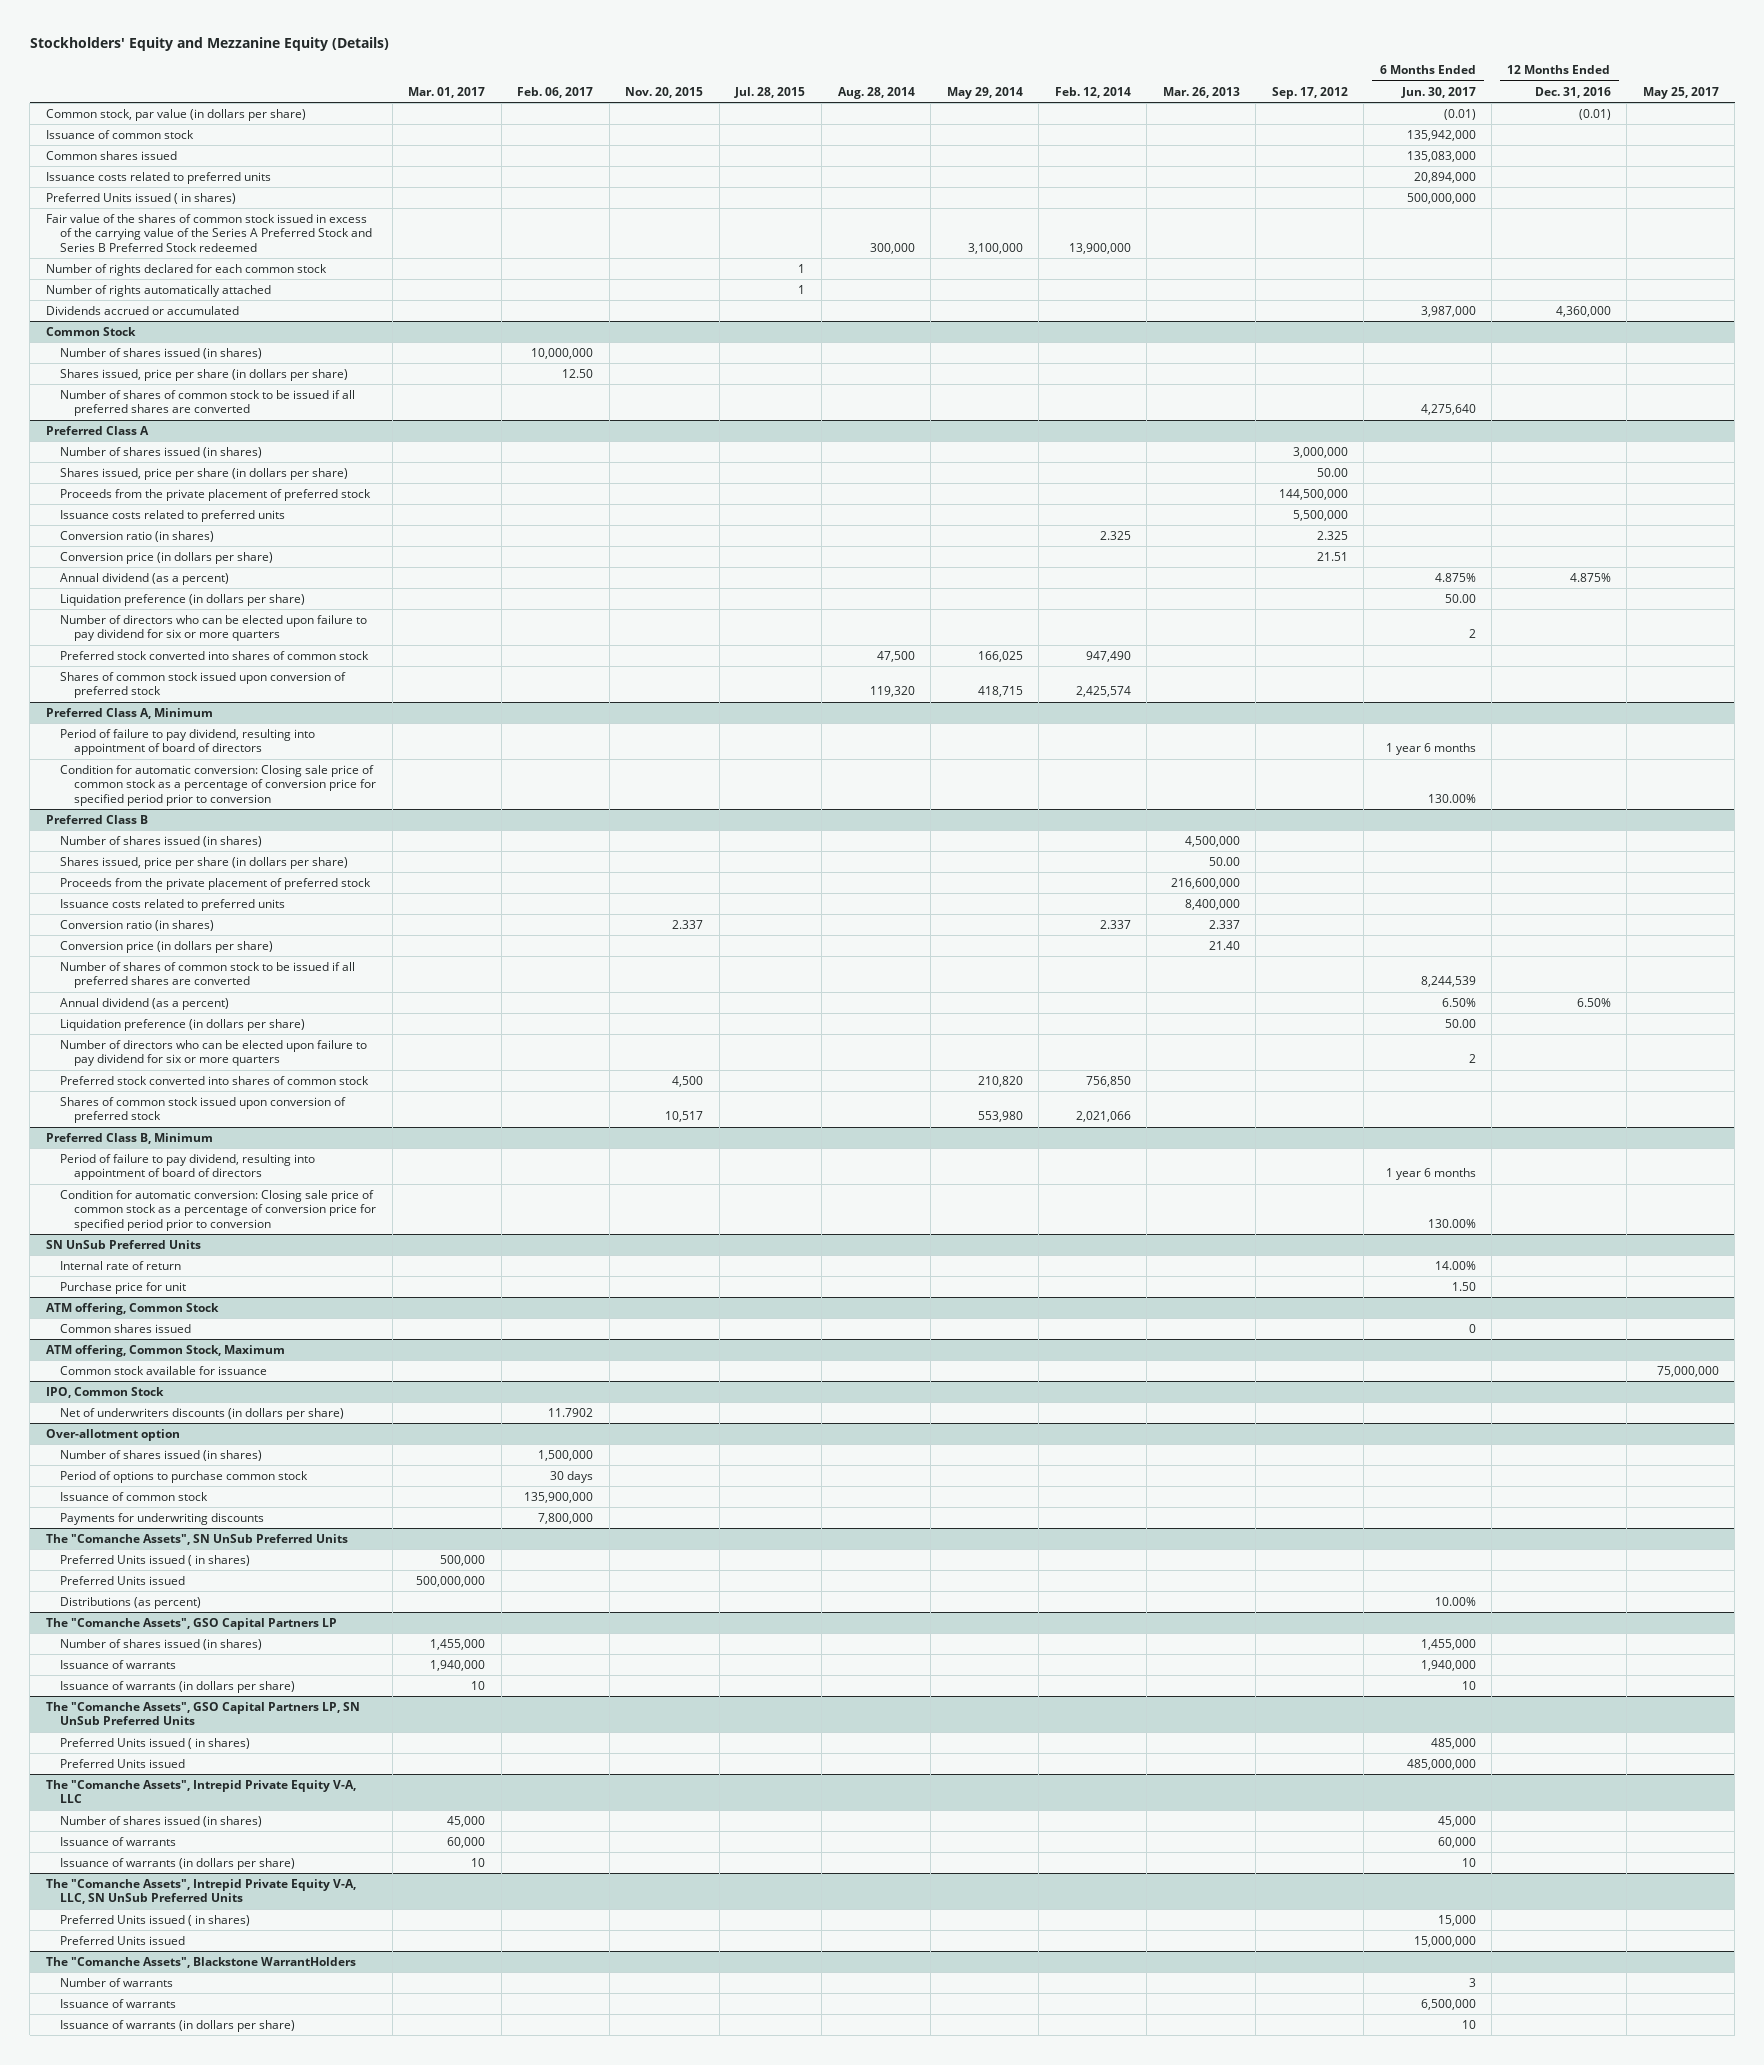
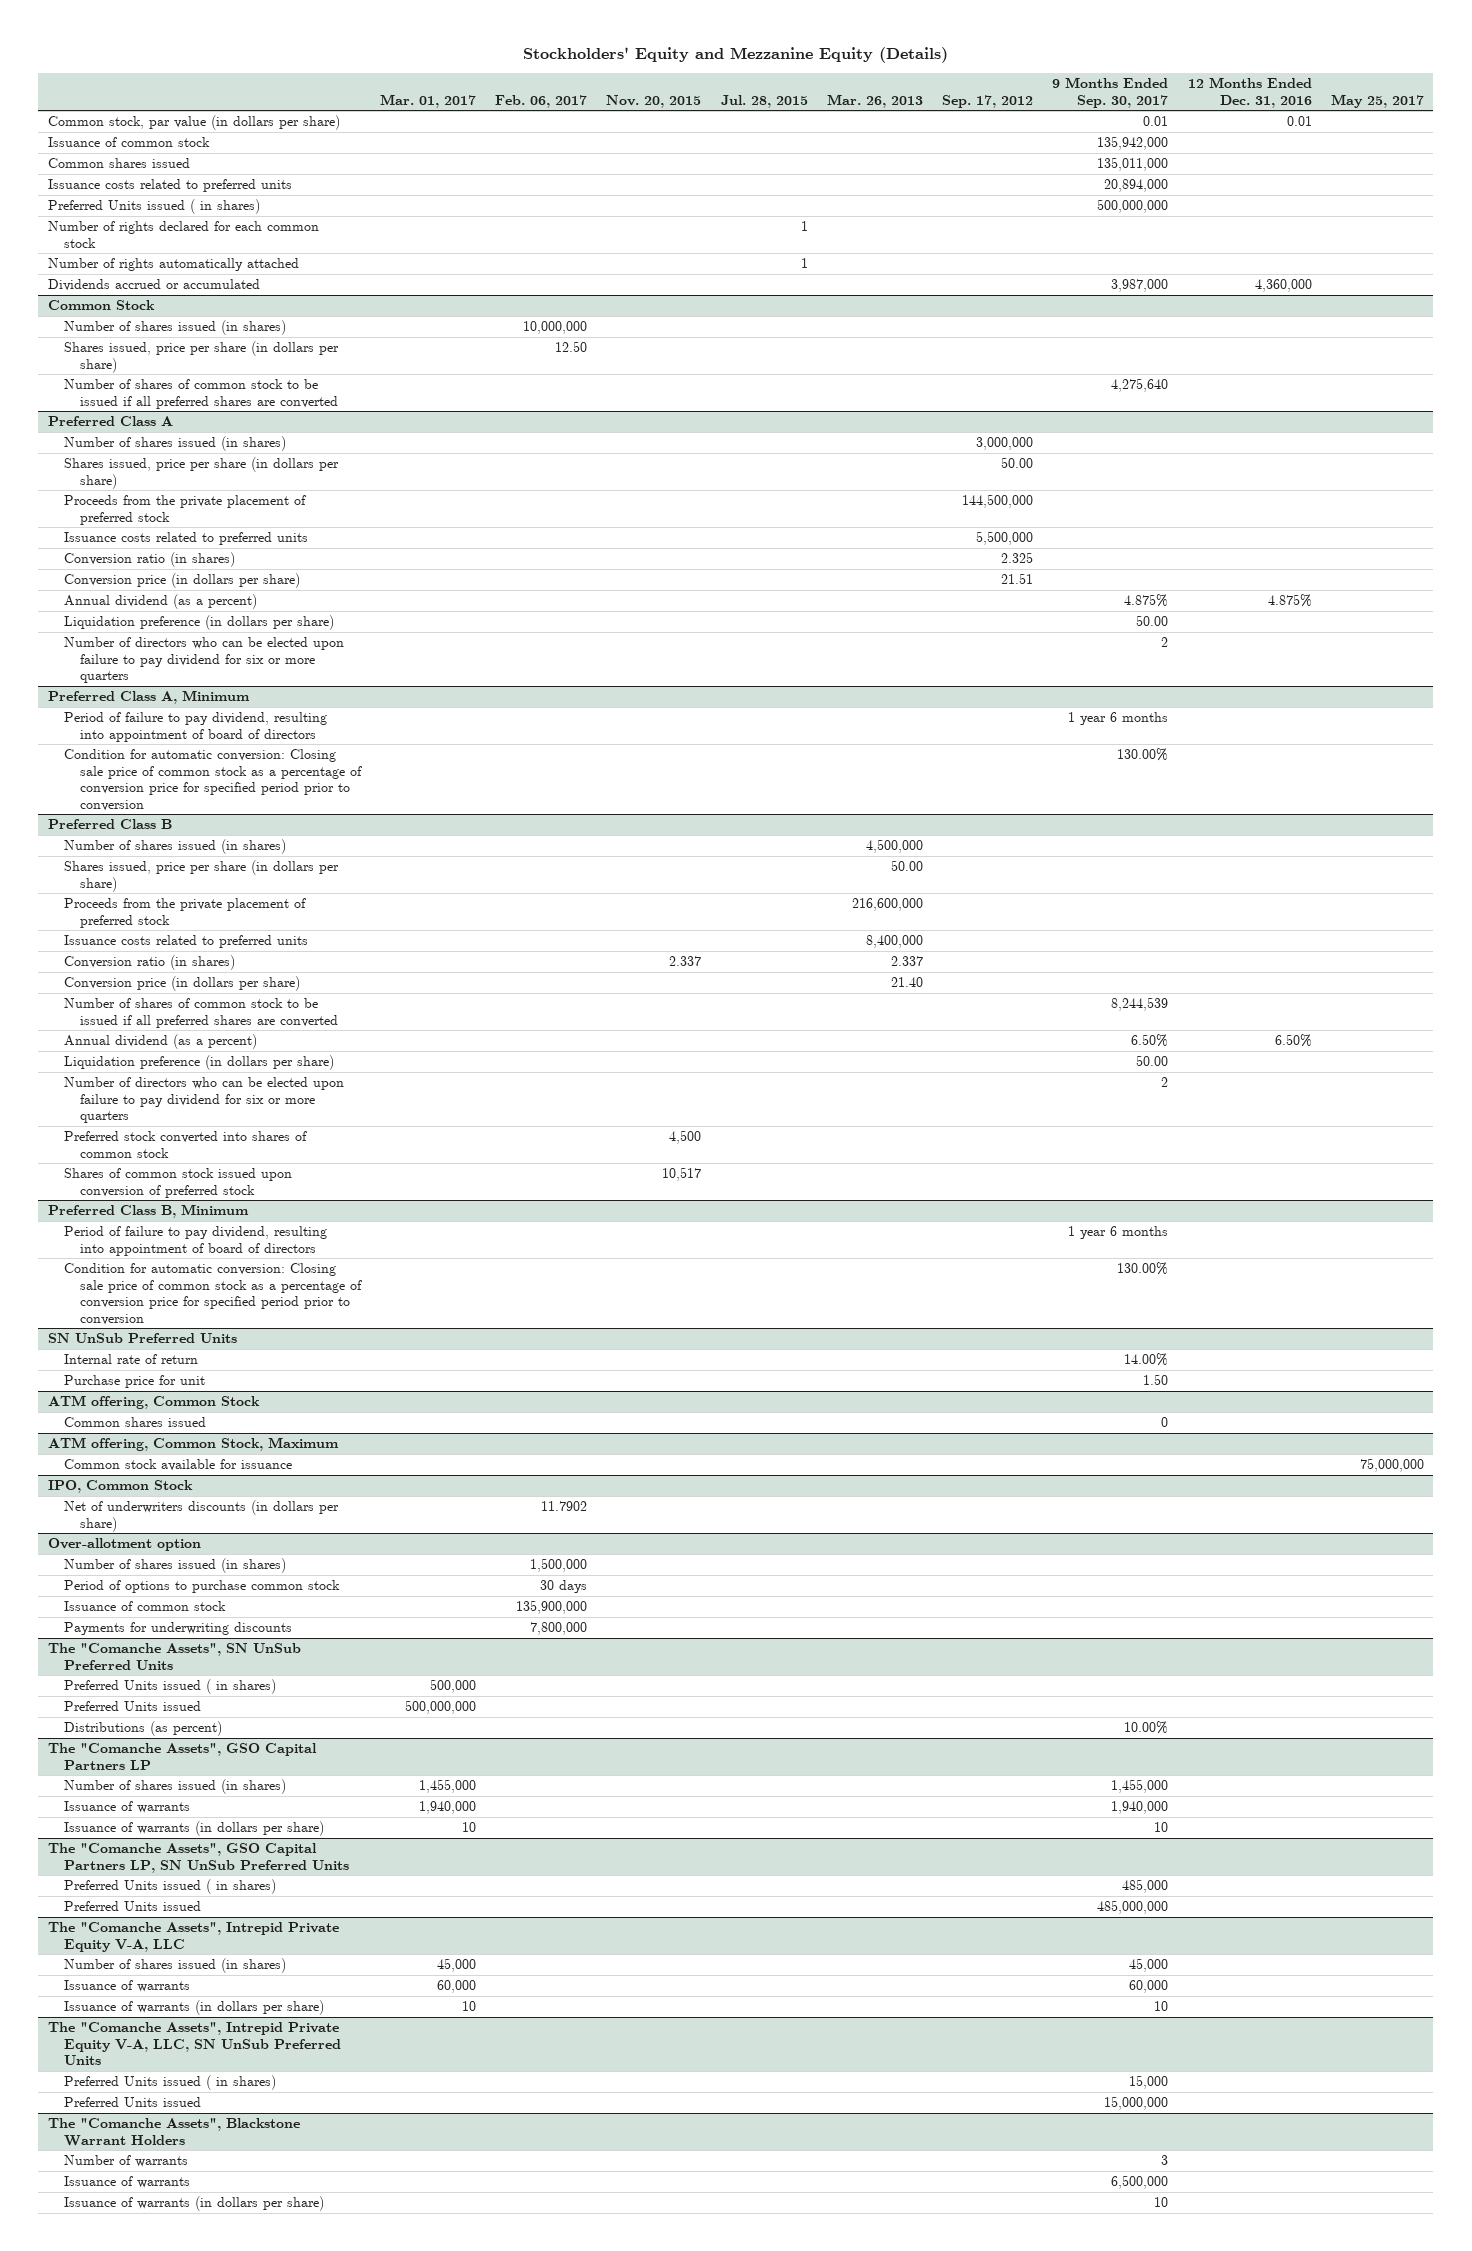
- | Mar. 01, 2017 | Feb. 06, 2017 | Nov. 20, 2015 | Jul. 28, 2015 | Aug. 28, 2014 | May 29, 2014 | Feb. 12, 2014 | Mar. 26, 2013 | Sep. 17, 2012 | 6 Months Ended Jun. 30, 2017 | 12 Months Ended Dec. 31, 2016 | May 25, 2017
+ | Mar. 01, 2017 | Feb. 06, 2017 | Nov. 20, 2015 | Jul. 28, 2015 | Mar. 26, 2013 | Sep. 17, 2012 | 9 Months Ended Sep. 30, 2017 | 12 Months Ended Dec. 31, 2016 | May 25, 2017
- Common stock, par value (in dollars per share) | | | | | | | | | | (0.01) | (0.01) |
+ Common stock, par value (in dollars per share) | | | | | | | 0.01 | 0.01 |
- Fair value of the shares of common stock issued in excess of the carrying value of the Series A Preferred Stock and Series B Preferred Stock redeemed | | | | | 300,000 | 3,100,000 | 13,900,000 | | | | |
@ Preferred Class A
- Preferred stock converted into shares of common stock | | | | | 47,500 | 166,025 | 947,490 | | | | |
- Shares of common stock issued upon conversion of preferred stock | | | | | 119,320 | 418,715 | 2,425,574 | | | | |
- The "Comanche Assets", Blackstone WarrantHolders
+ The "Comanche Assets", Blackstone Warrant Holders

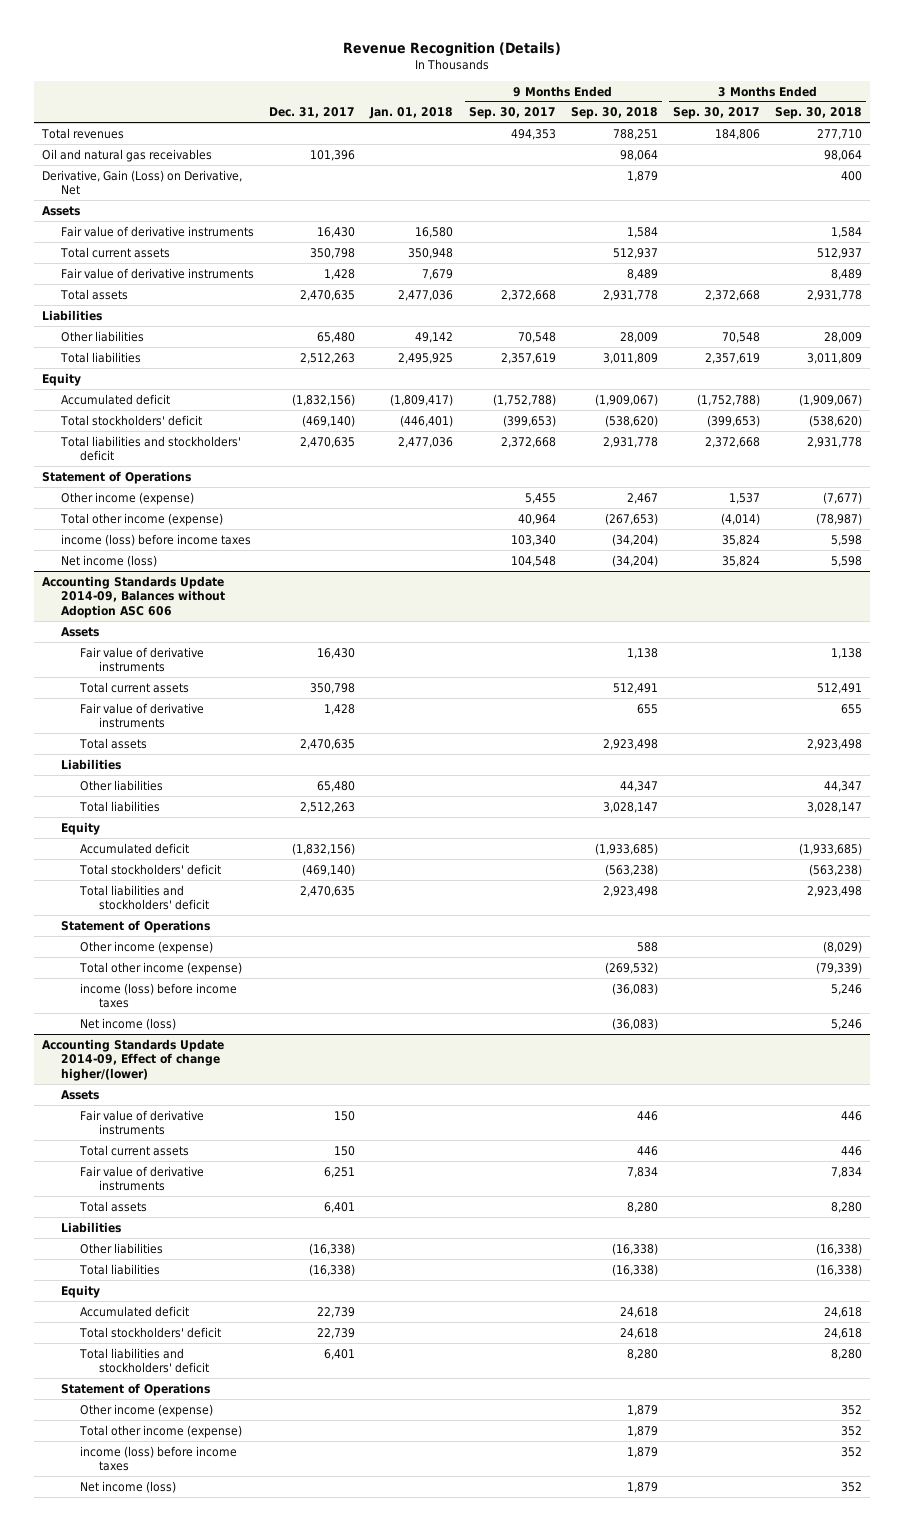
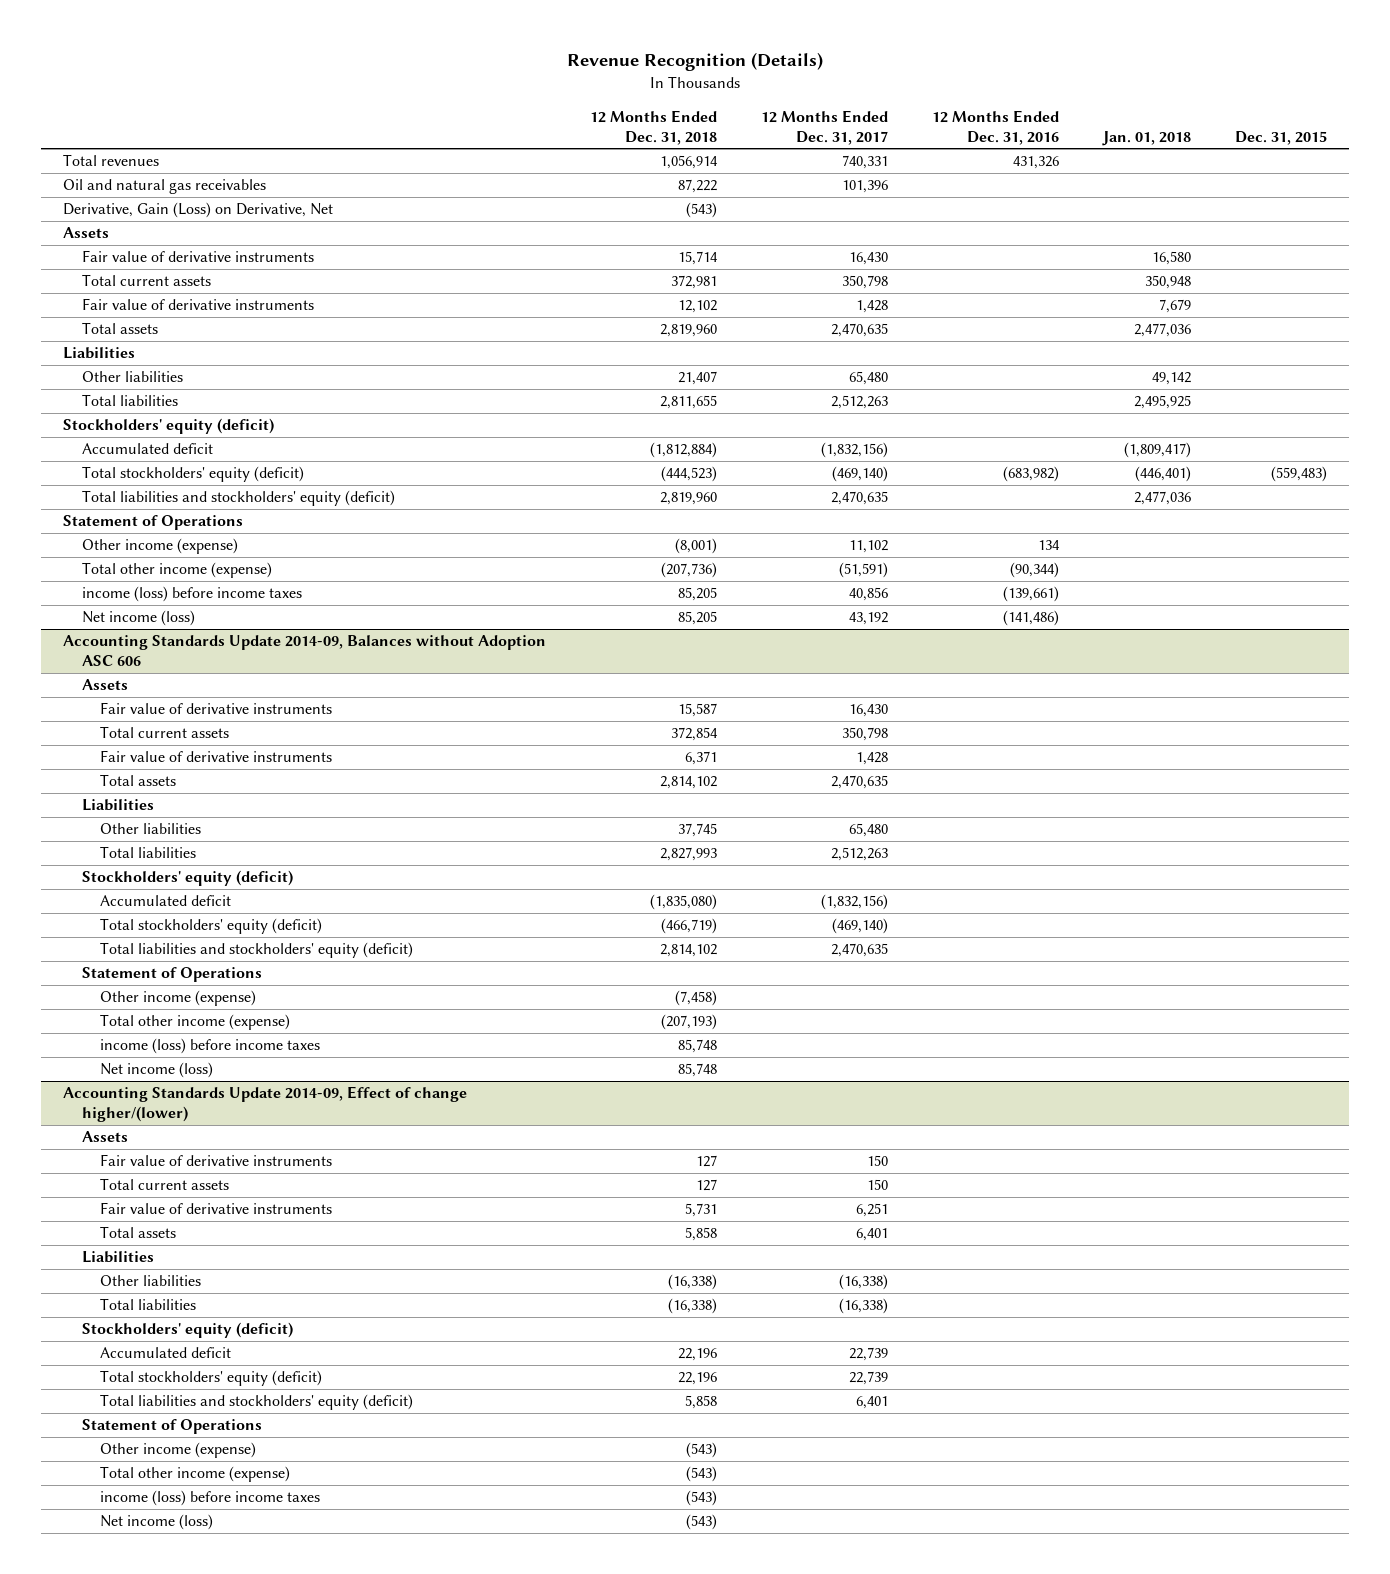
- | Dec. 31, 2017 | Jan. 01, 2018 | 9 Months Ended Sep. 30, 2017 | 9 Months Ended Sep. 30, 2018 | 3 Months Ended Sep. 30, 2017 | 3 Months Ended Sep. 30, 2018
+ | 12 Months Ended Dec. 31, 2018 | 12 Months Ended Dec. 31, 2017 | 12 Months Ended Dec. 31, 2016 | Jan. 01, 2018 | Dec. 31, 2015
- Equity
+ Stockholders' equity (deficit)
- Total stockholders' deficit | (469,140) | (446,401) | (399,653) | (538,620) | (399,653) | (538,620)
- Total liabilities and stockholders' deficit | 2,470,635 | 2,477,036 | 2,372,668 | 2,931,778 | 2,372,668 | 2,931,778
+ Total stockholders' equity (deficit) | (444,523) | (469,140) | (683,982) | (446,401) | (559,483)
+ Total liabilities and stockholders' equity (deficit) | 2,819,960 | 2,470,635 | | 2,477,036 |
@ Accounting Standards Update 2014-09, Balances without Adoption ASC 606
- Equity
+ Stockholders' equity (deficit)
- Total stockholders' deficit | (469,140) | | | (563,238) | | (563,238)
- Total liabilities and stockholders' deficit | 2,470,635 | | | 2,923,498 | | 2,923,498
+ Total stockholders' equity (deficit) | (466,719) | (469,140) | | |
+ Total liabilities and stockholders' equity (deficit) | 2,814,102 | 2,470,635 | | |
@ Accounting Standards Update 2014-09, Effect of change higher/(lower)
- Equity
+ Stockholders' equity (deficit)
- Total stockholders' deficit | 22,739 | | | 24,618 | | 24,618
- Total liabilities and stockholders' deficit | 6,401 | | | 8,280 | | 8,280
+ Total stockholders' equity (deficit) | 22,196 | 22,739 | | |
+ Total liabilities and stockholders' equity (deficit) | 5,858 | 6,401 | | |

